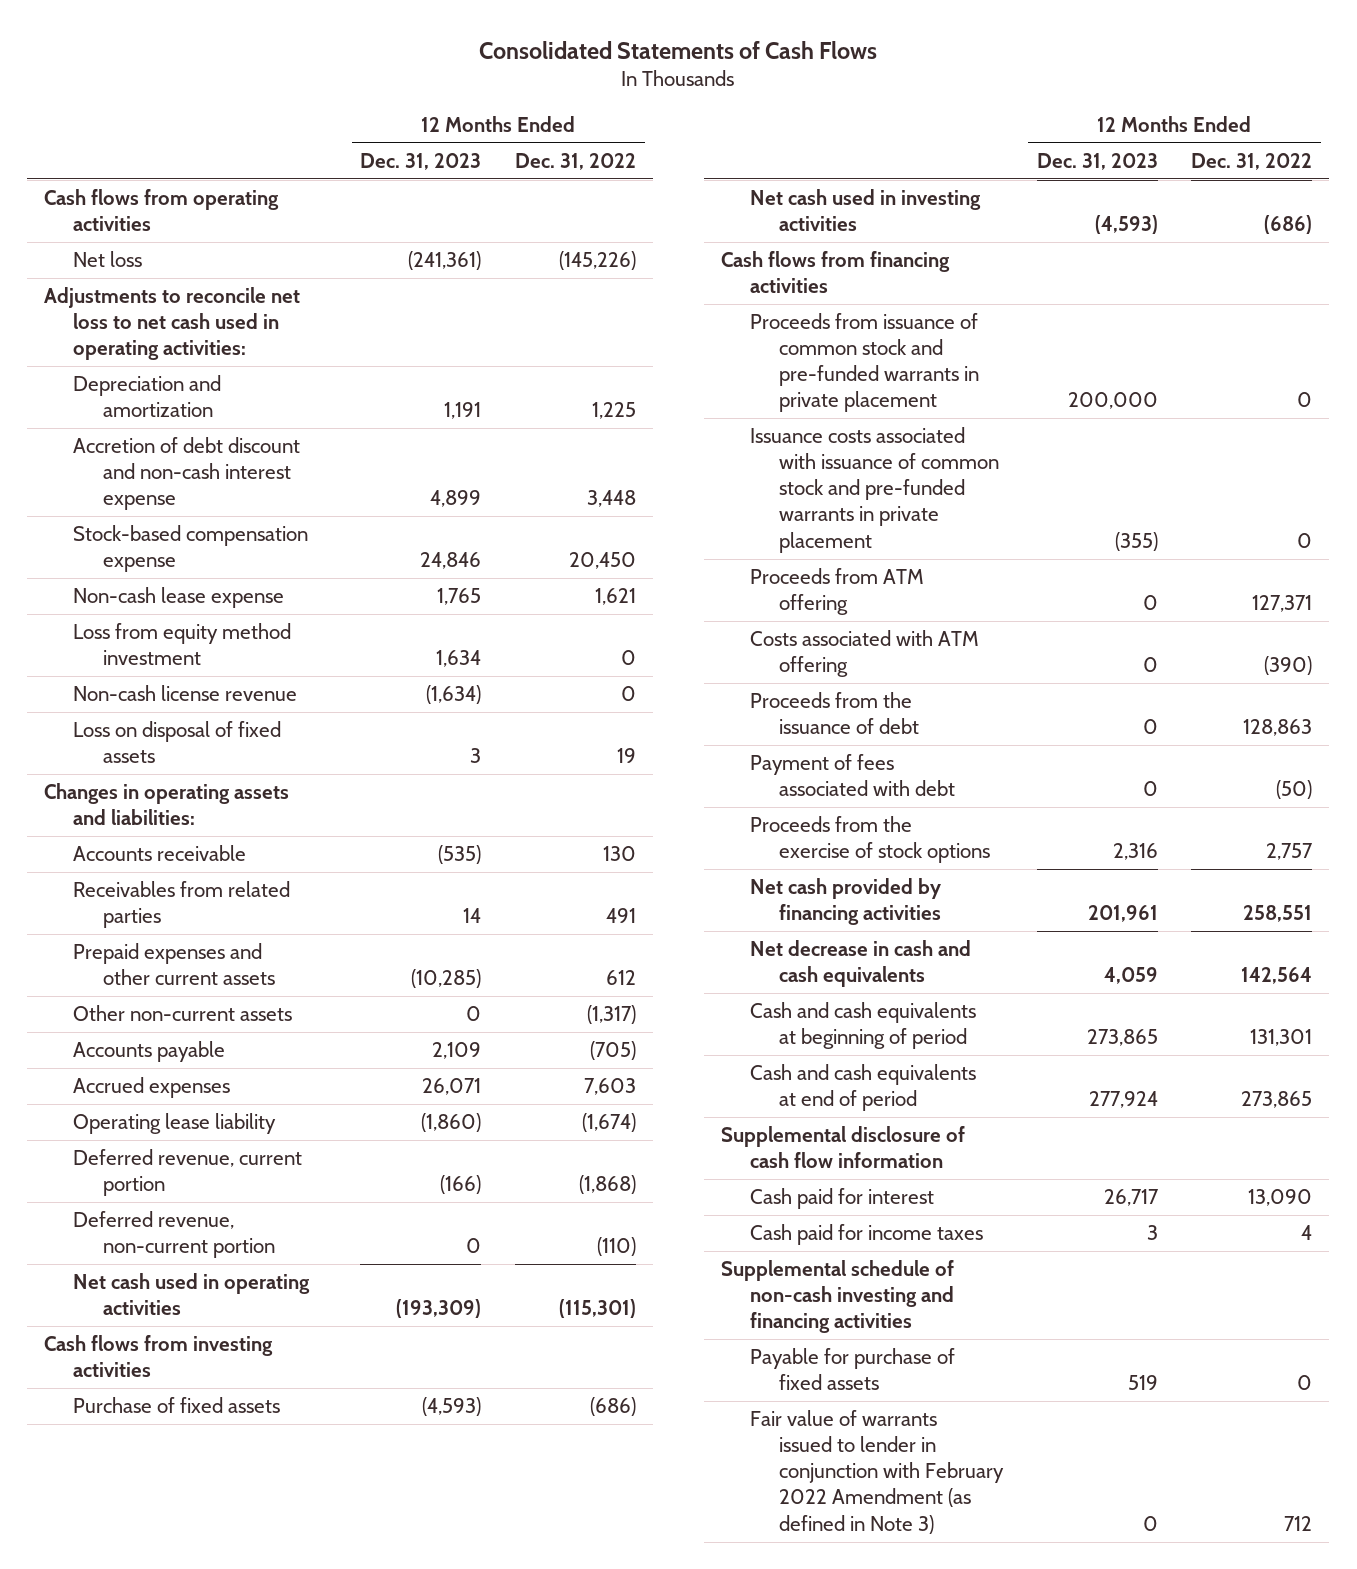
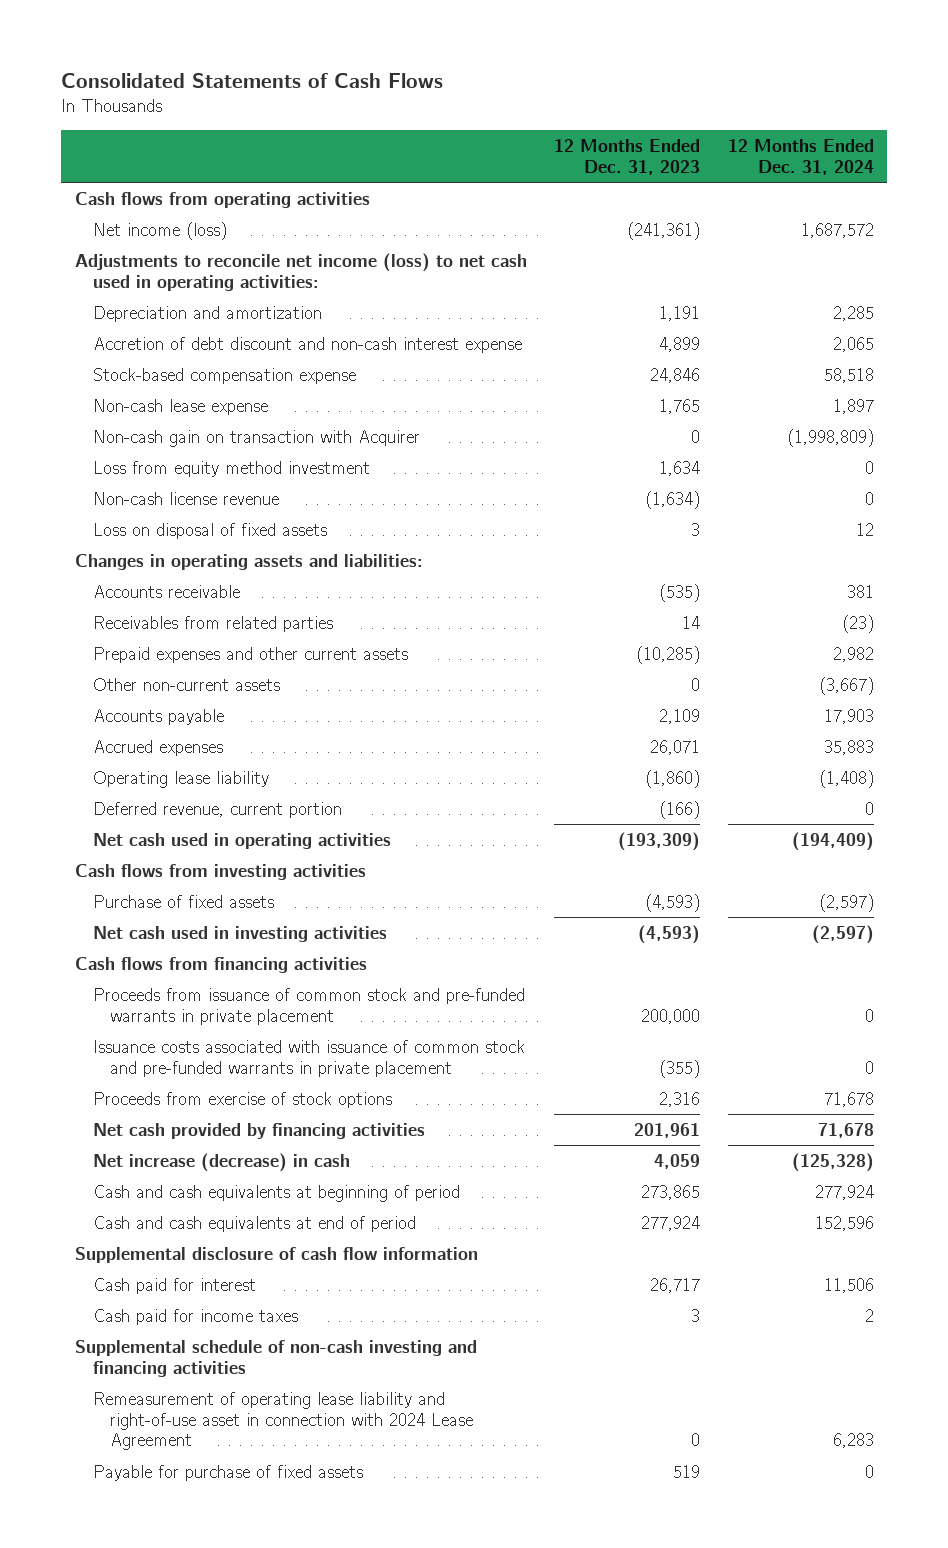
- | 12 Months Ended Dec. 31, 2023 | 12 Months Ended Dec. 31, 2022
+ | 12 Months Ended Dec. 31, 2023 | 12 Months Ended Dec. 31, 2024
- Net loss | (241,361) | (145,226)
- Adjustments to reconcile net loss to net cash used in operating activities:
+ Net income (loss) | (241,361) | 1,687,572
+ Adjustments to reconcile net income (loss) to net cash used in operating activities:
+ Non-cash gain on transaction with Acquirer | 0 | (1,998,809)
- Deferred revenue, non-current portion | 0 | (110)
- Proceeds from ATM offering | 0 | 127,371
- Costs associated with ATM offering | 0 | (390)
- Proceeds from the issuance of debt | 0 | 128,863
- Payment of fees associated with debt | 0 | (50)
- Proceeds from the exercise of stock options | 2,316 | 2,757
+ Proceeds from exercise of stock options | 2,316 | 71,678
- Net decrease in cash and cash equivalents | 4,059 | 142,564
+ Net increase (decrease) in cash | 4,059 | (125,328)
+ Remeasurement of operating lease liability and right-of-use asset in connection with 2024 Lease Agreement | 0 | 6,283
- Fair value of warrants issued to lender in conjunction with February 2022 Amendment (as defined in Note 3) | 0 | 712

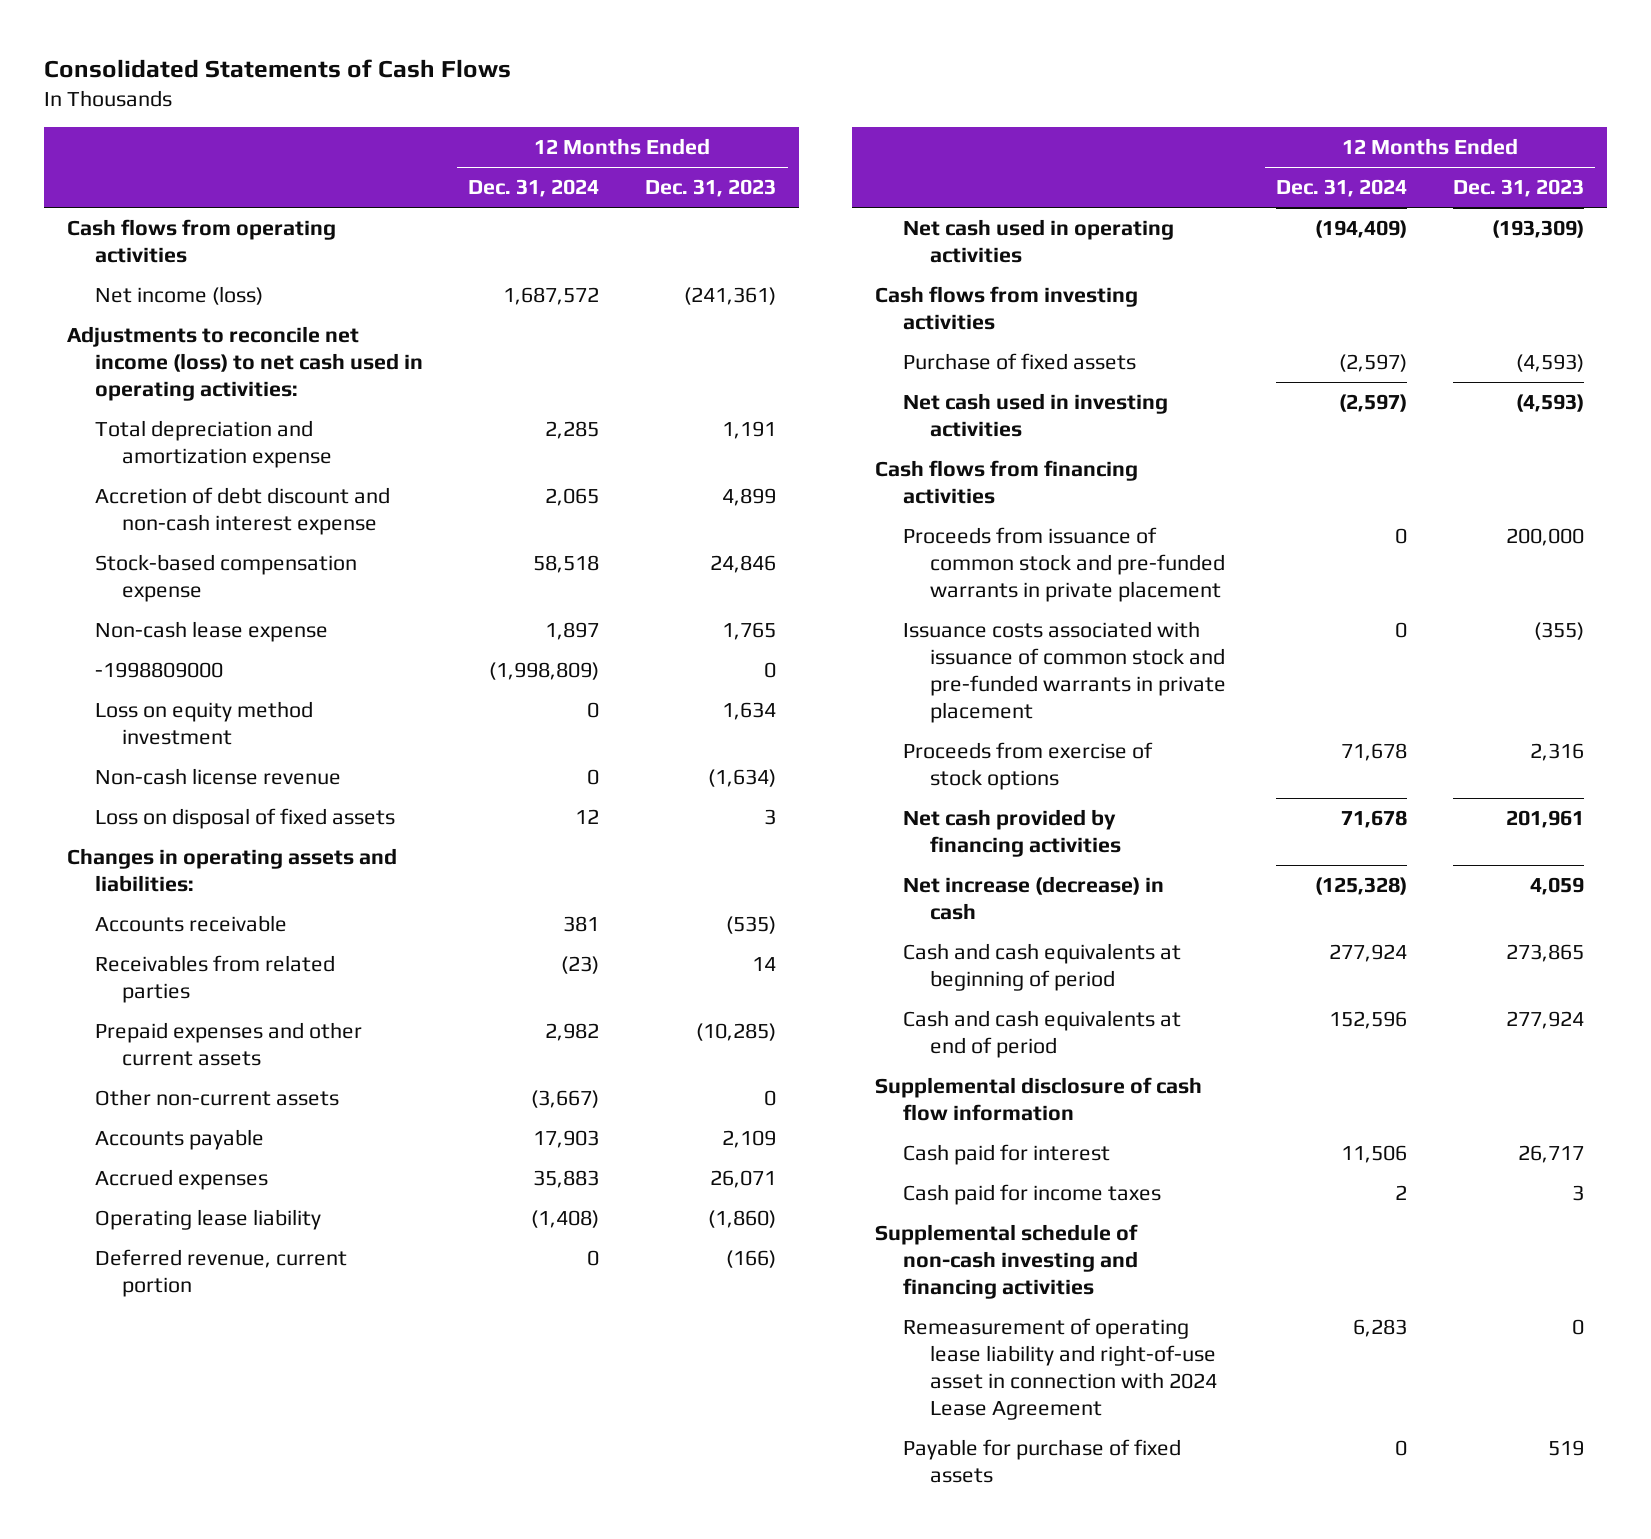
- | 12 Months Ended Dec. 31, 2023 | 12 Months Ended Dec. 31, 2024
+ | 12 Months Ended Dec. 31, 2024 | 12 Months Ended Dec. 31, 2023
- Depreciation and amortization | 1,191 | 2,285
+ Total depreciation and amortization expense | 2,285 | 1,191
- Non-cash gain on transaction with Acquirer | 0 | (1,998,809)
- Loss from equity method investment | 1,634 | 0
+ -1998809000 | (1,998,809) | 0
+ Loss on equity method investment | 0 | 1,634

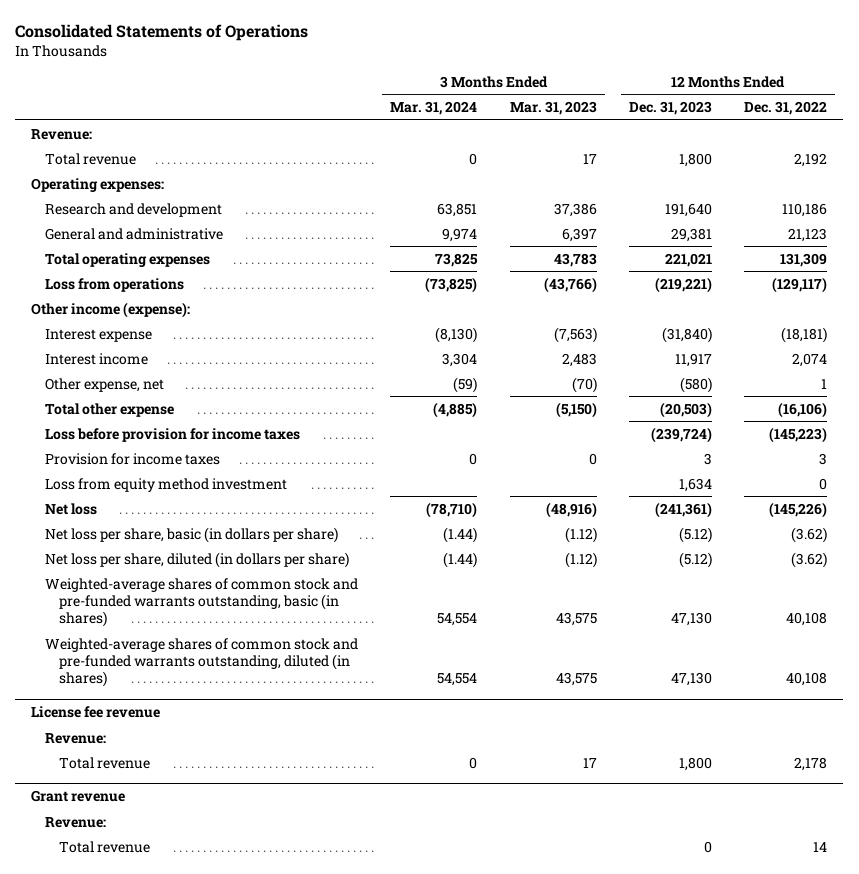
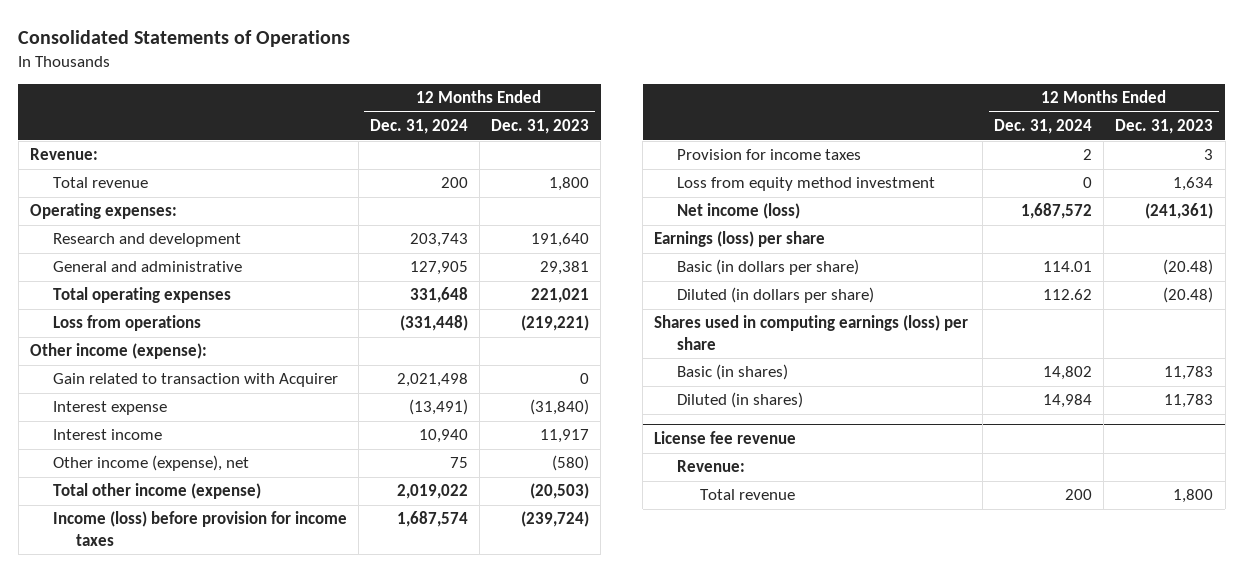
- | 3 Months Ended Mar. 31, 2024 | 3 Months Ended Mar. 31, 2023 | 12 Months Ended Dec. 31, 2023 | 12 Months Ended Dec. 31, 2022
+ | 12 Months Ended Dec. 31, 2024 | 12 Months Ended Dec. 31, 2023
+ Gain related to transaction with Acquirer | 2,021,498 | 0
- Other expense, net | (59) | (70) | (580) | 1
- Total other expense | (4,885) | (5,150) | (20,503) | (16,106)
- Loss before provision for income taxes | | | (239,724) | (145,223)
+ Other income (expense), net | 75 | (580)
+ Total other income (expense) | 2,019,022 | (20,503)
+ Income (loss) before provision for income taxes | 1,687,574 | (239,724)
- Net loss | (78,710) | (48,916) | (241,361) | (145,226)
- Net loss per share, basic (in dollars per share) | (1.44) | (1.12) | (5.12) | (3.62)
- Net loss per share, diluted (in dollars per share) | (1.44) | (1.12) | (5.12) | (3.62)
- Weighted-average shares of common stock and pre-funded warrants outstanding, basic (in shares) | 54,554 | 43,575 | 47,130 | 40,108
- Weighted-average shares of common stock and pre-funded warrants outstanding, diluted (in shares) | 54,554 | 43,575 | 47,130 | 40,108
+ Net income (loss) | 1,687,572 | (241,361)
+ Earnings (loss) per share
+ Basic (in dollars per share) | 114.01 | (20.48)
+ Diluted (in dollars per share) | 112.62 | (20.48)
+ Shares used in computing earnings (loss) per share
+ Basic (in shares) | 14,802 | 11,783
+ Diluted (in shares) | 14,984 | 11,783
- Grant revenue
- Revenue:
- Total revenue | | | 0 | 14

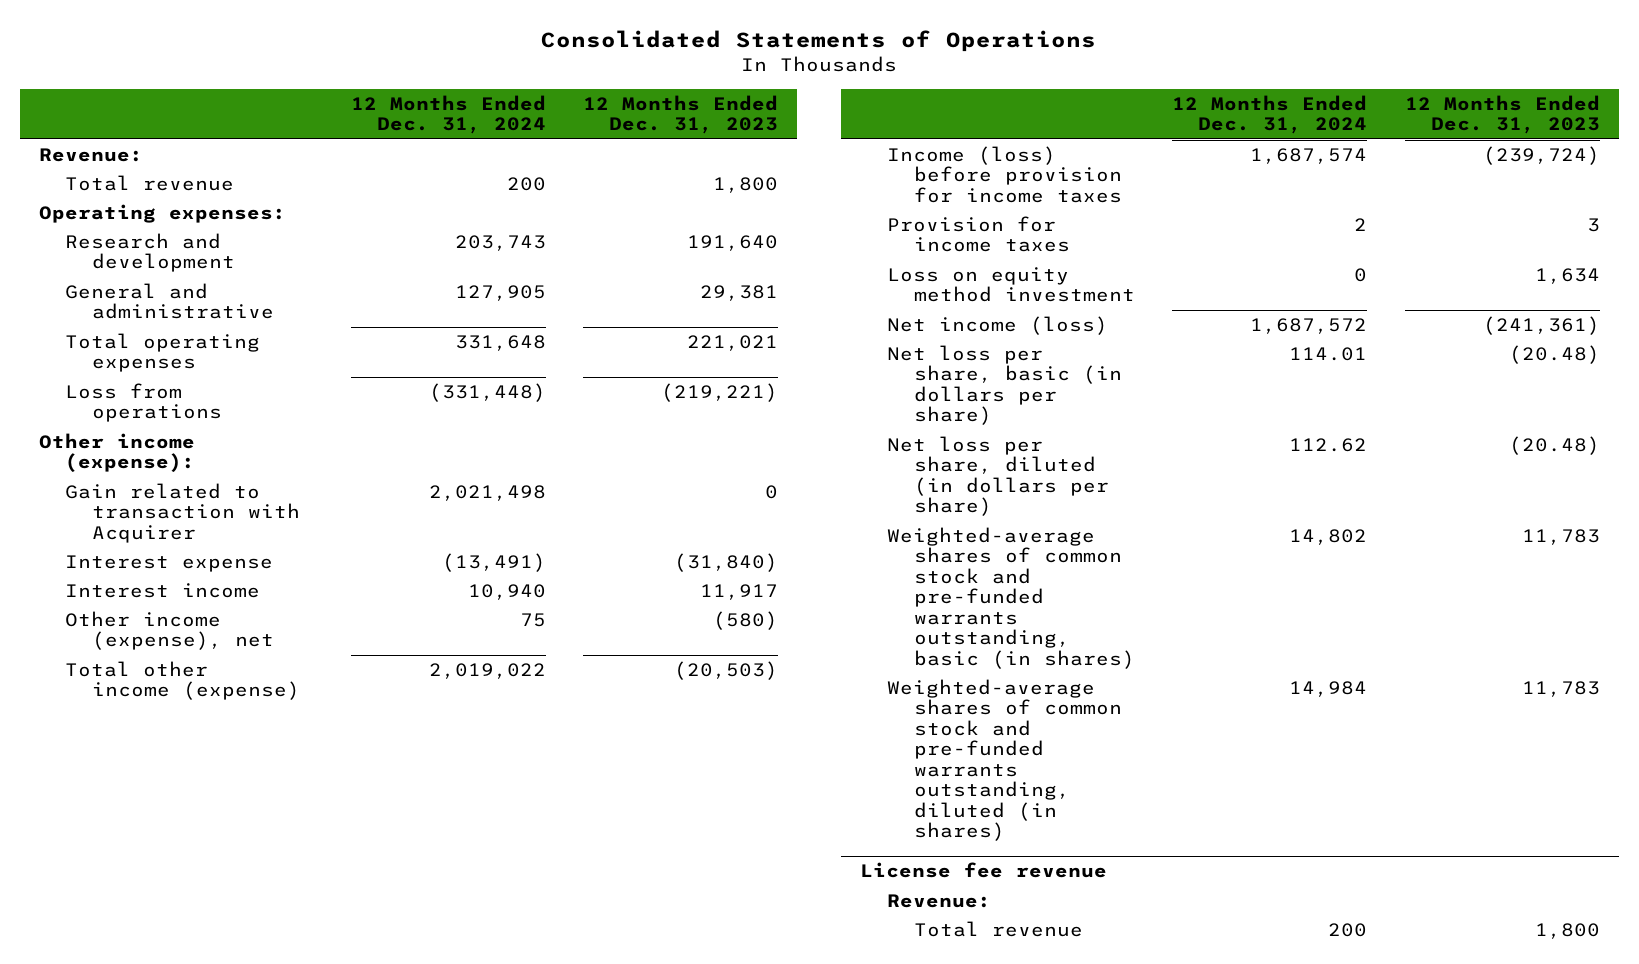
- Loss from equity method investment | 0 | 1,634
+ Loss on equity method investment | 0 | 1,634
- Earnings (loss) per share
- Basic (in dollars per share) | 114.01 | (20.48)
- Diluted (in dollars per share) | 112.62 | (20.48)
- Shares used in computing earnings (loss) per share
- Basic (in shares) | 14,802 | 11,783
- Diluted (in shares) | 14,984 | 11,783
+ Net loss per share, basic (in dollars per share) | 114.01 | (20.48)
+ Net loss per share, diluted (in dollars per share) | 112.62 | (20.48)
+ Weighted-average shares of common stock and pre-funded warrants outstanding, basic (in shares) | 14,802 | 11,783
+ Weighted-average shares of common stock and pre-funded warrants outstanding, diluted (in shares) | 14,984 | 11,783

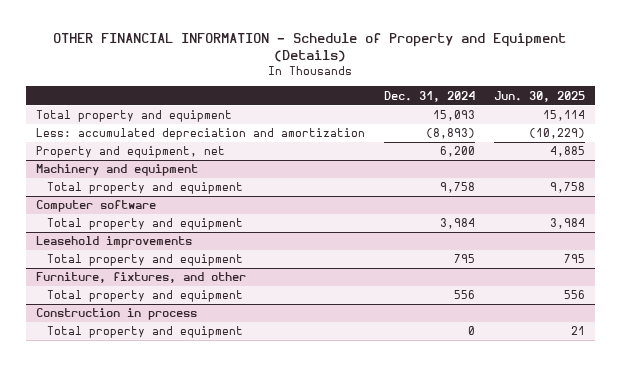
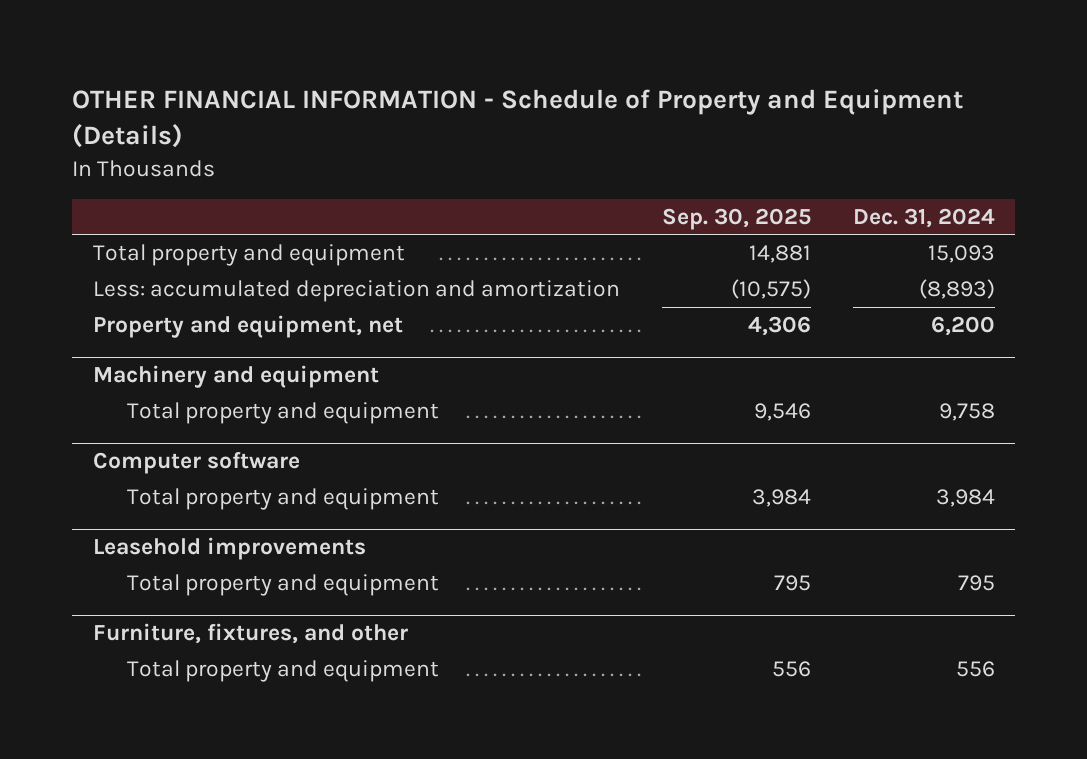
- | Dec. 31, 2024 | Jun. 30, 2025
+ | Sep. 30, 2025 | Dec. 31, 2024
- Construction in process
- Total property and equipment | 0 | 21

